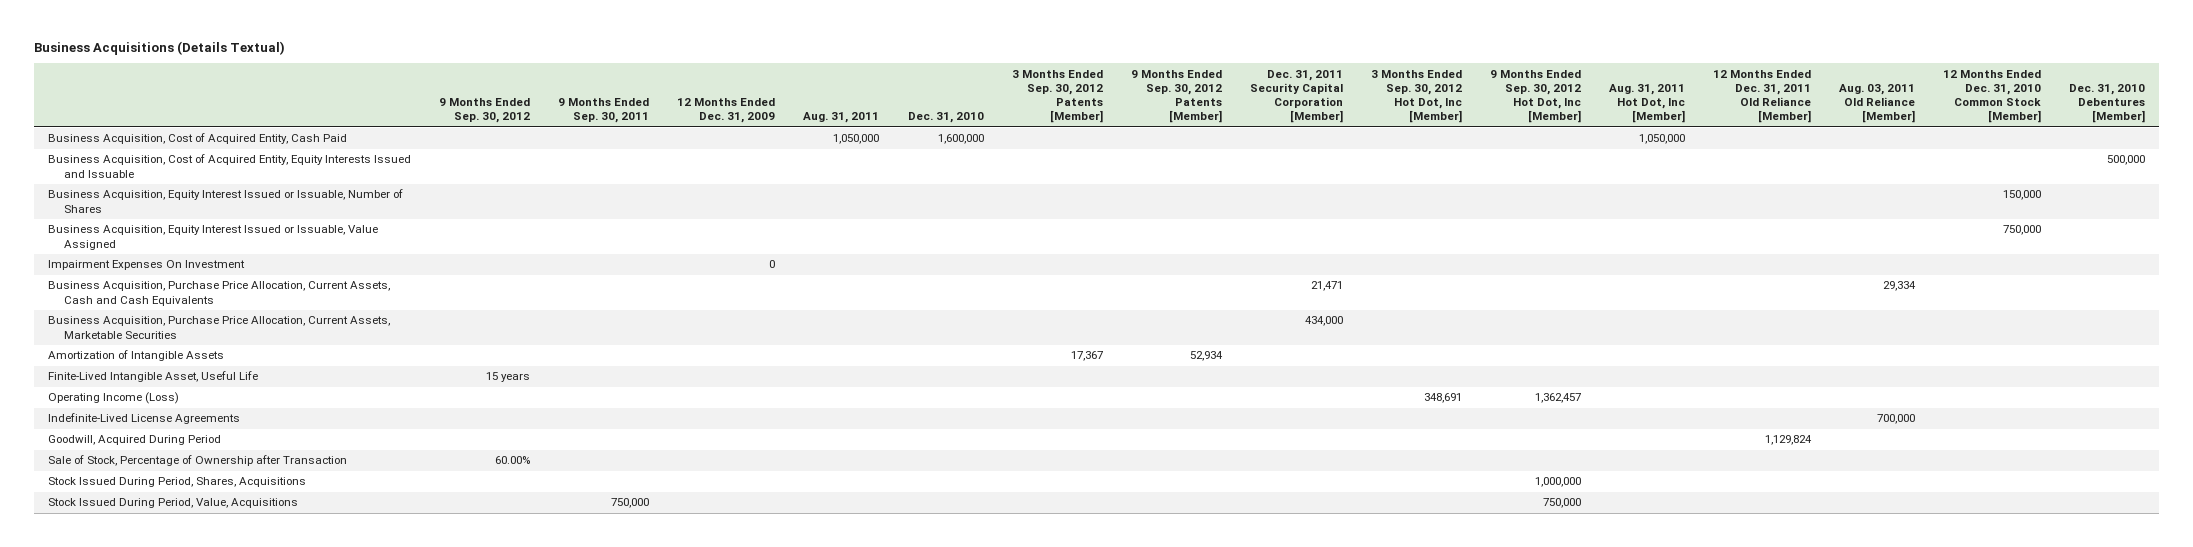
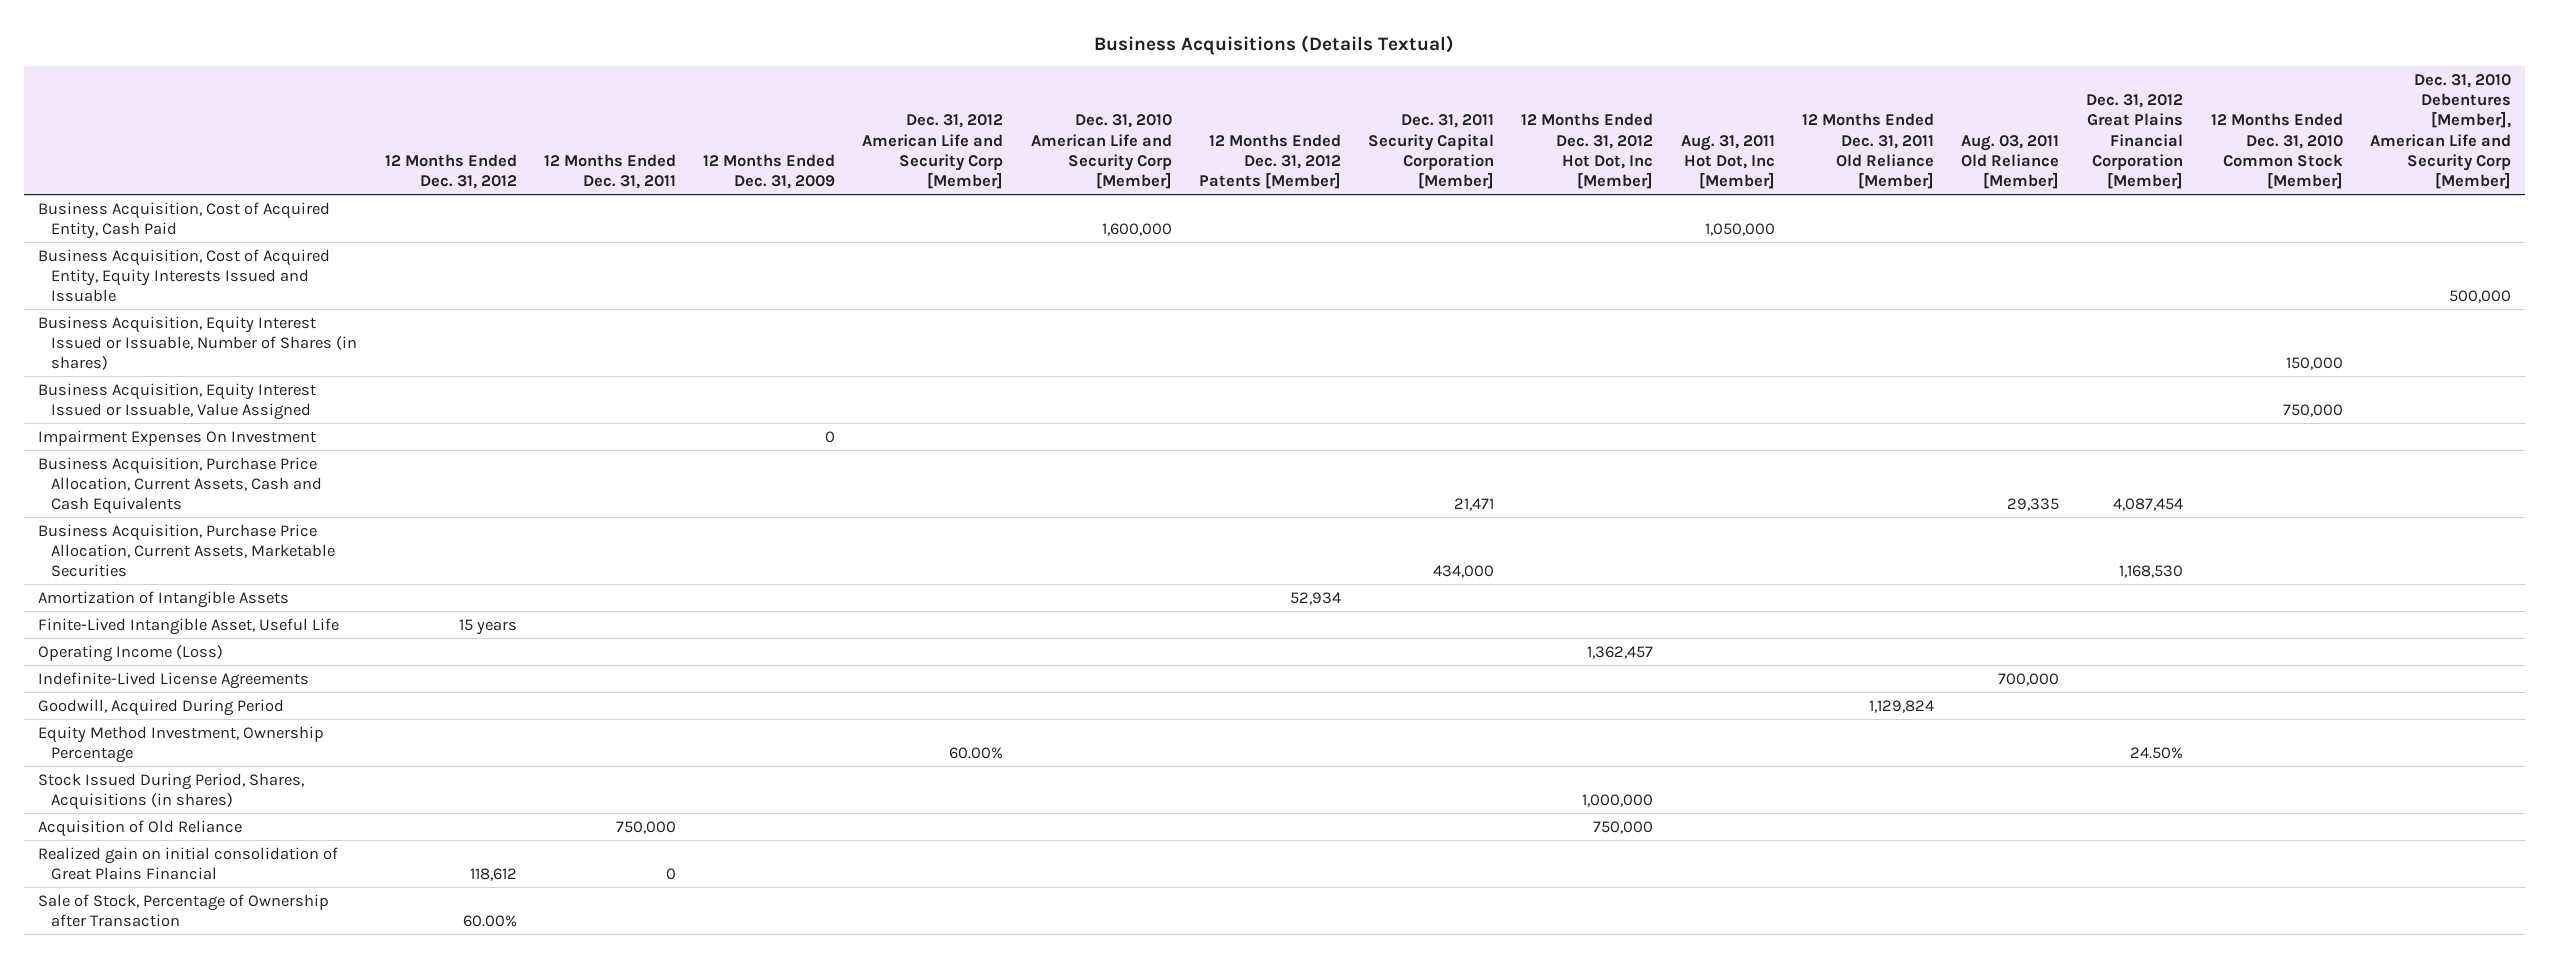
- | 9 Months Ended Sep. 30, 2012 | 9 Months Ended Sep. 30, 2011 | 12 Months Ended Dec. 31, 2009 | Aug. 31, 2011 | Dec. 31, 2010 | 3 Months Ended Sep. 30, 2012 Patents [Member] | 9 Months Ended Sep. 30, 2012 Patents [Member] | Dec. 31, 2011 Security Capital Corporation [Member] | 3 Months Ended Sep. 30, 2012 Hot Dot, Inc [Member] | 9 Months Ended Sep. 30, 2012 Hot Dot, Inc [Member] | Aug. 31, 2011 Hot Dot, Inc [Member] | 12 Months Ended Dec. 31, 2011 Old Reliance [Member] | Aug. 03, 2011 Old Reliance [Member] | 12 Months Ended Dec. 31, 2010 Common Stock [Member] | Dec. 31, 2010 Debentures [Member]
+ | 12 Months Ended Dec. 31, 2012 | 12 Months Ended Dec. 31, 2011 | 12 Months Ended Dec. 31, 2009 | Dec. 31, 2012 American Life and Security Corp [Member] | Dec. 31, 2010 American Life and Security Corp [Member] | 12 Months Ended Dec. 31, 2012 Patents [Member] | Dec. 31, 2011 Security Capital Corporation [Member] | 12 Months Ended Dec. 31, 2012 Hot Dot, Inc [Member] | Aug. 31, 2011 Hot Dot, Inc [Member] | 12 Months Ended Dec. 31, 2011 Old Reliance [Member] | Aug. 03, 2011 Old Reliance [Member] | Dec. 31, 2012 Great Plains Financial Corporation [Member] | 12 Months Ended Dec. 31, 2010 Common Stock [Member] | Dec. 31, 2010 Debentures [Member], American Life and Security Corp [Member]
- Business Acquisition, Equity Interest Issued or Issuable, Number of Shares | | | | | | | | | | | | | | 150,000 |
+ Business Acquisition, Equity Interest Issued or Issuable, Number of Shares (in shares) | | | | | | | | | | | | | 150,000 |
- Business Acquisition, Purchase Price Allocation, Current Assets, Cash and Cash Equivalents | | | | | | | | 21,471 | | | | | 29,334 | |
+ Business Acquisition, Purchase Price Allocation, Current Assets, Cash and Cash Equivalents | | | | | | | 21,471 | | | | 29,335 | 4,087,454 | |
+ Equity Method Investment, Ownership Percentage | | | | 60.00% | | | | | | | | 24.50% | |
+ Stock Issued During Period, Shares, Acquisitions (in shares) | | | | | | | | 1,000,000 | | | | | |
+ Acquisition of Old Reliance | | 750,000 | | | | | | 750,000 | | | | | |
+ Realized gain on initial consolidation of Great Plains Financial | 118,612 | 0 | | | | | | | | | | | |
- Stock Issued During Period, Shares, Acquisitions | | | | | | | | | | 1,000,000 | | | | |
- Stock Issued During Period, Value, Acquisitions | | 750,000 | | | | | | | | 750,000 | | | | |

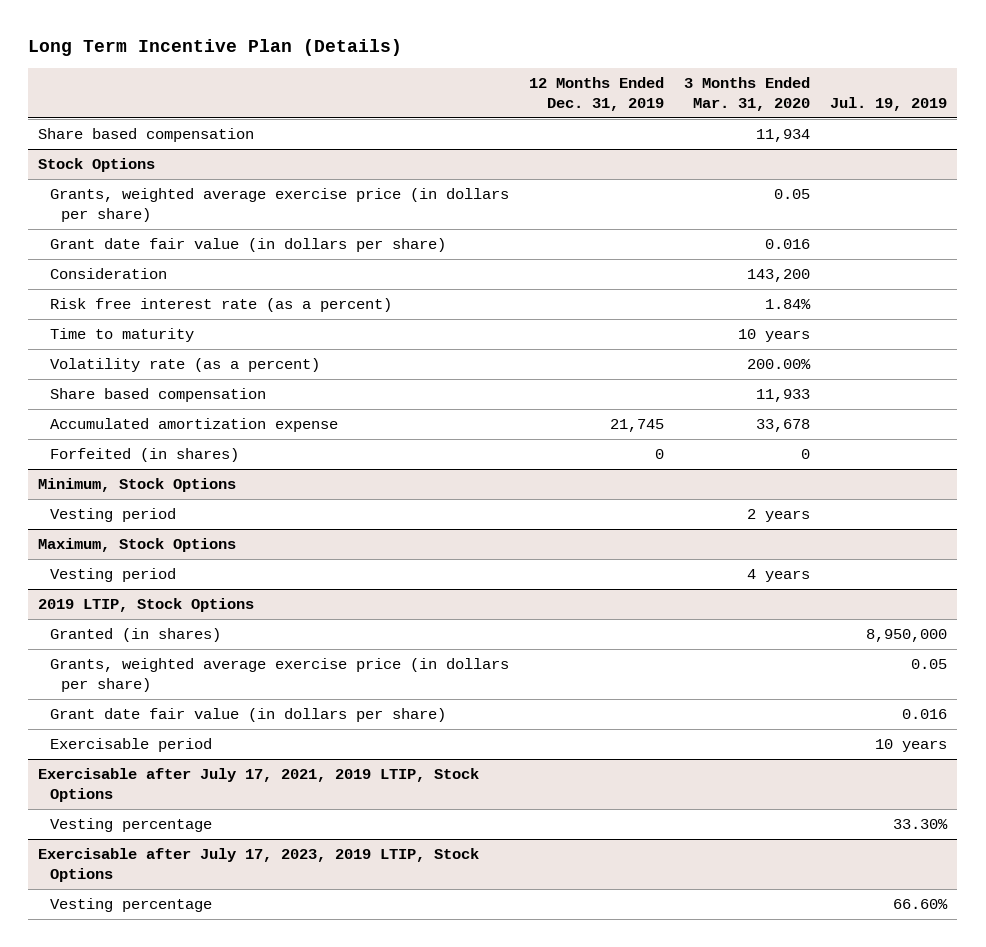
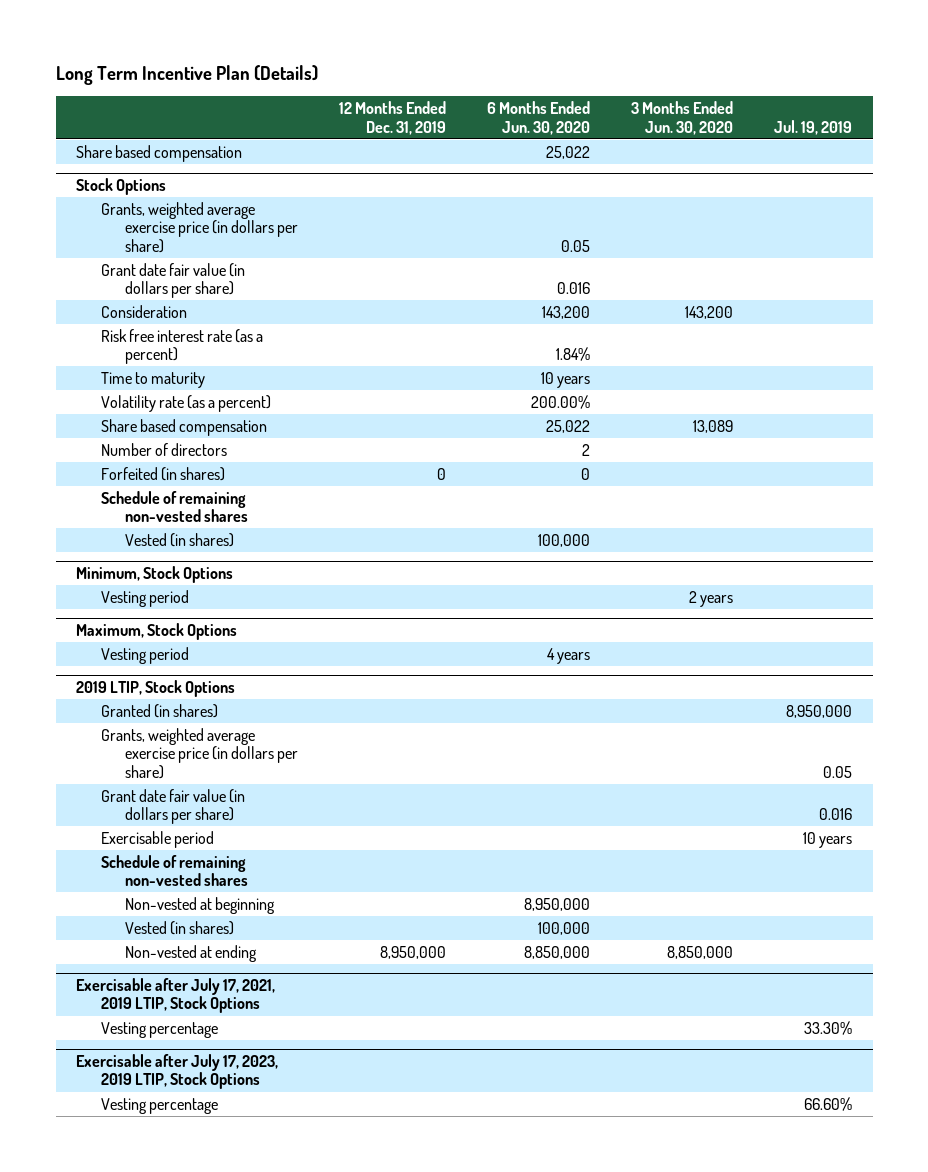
- | 12 Months Ended Dec. 31, 2019 | 3 Months Ended Mar. 31, 2020 | Jul. 19, 2019
+ | 12 Months Ended Dec. 31, 2019 | 6 Months Ended Jun. 30, 2020 | 3 Months Ended Jun. 30, 2020 | Jul. 19, 2019
@ Stock Options
- Accumulated amortization expense | 21,745 | 33,678 |
+ Number of directors | | 2 | |
+ Schedule of remaining non-vested shares
+ Vested (in shares) | | 100,000 | |
@ 2019 LTIP, Stock Options
+ Schedule of remaining non-vested shares
+ Non-vested at beginning | | 8,950,000 | |
+ Vested (in shares) | | 100,000 | |
+ Non-vested at ending | 8,950,000 | 8,850,000 | 8,850,000 |

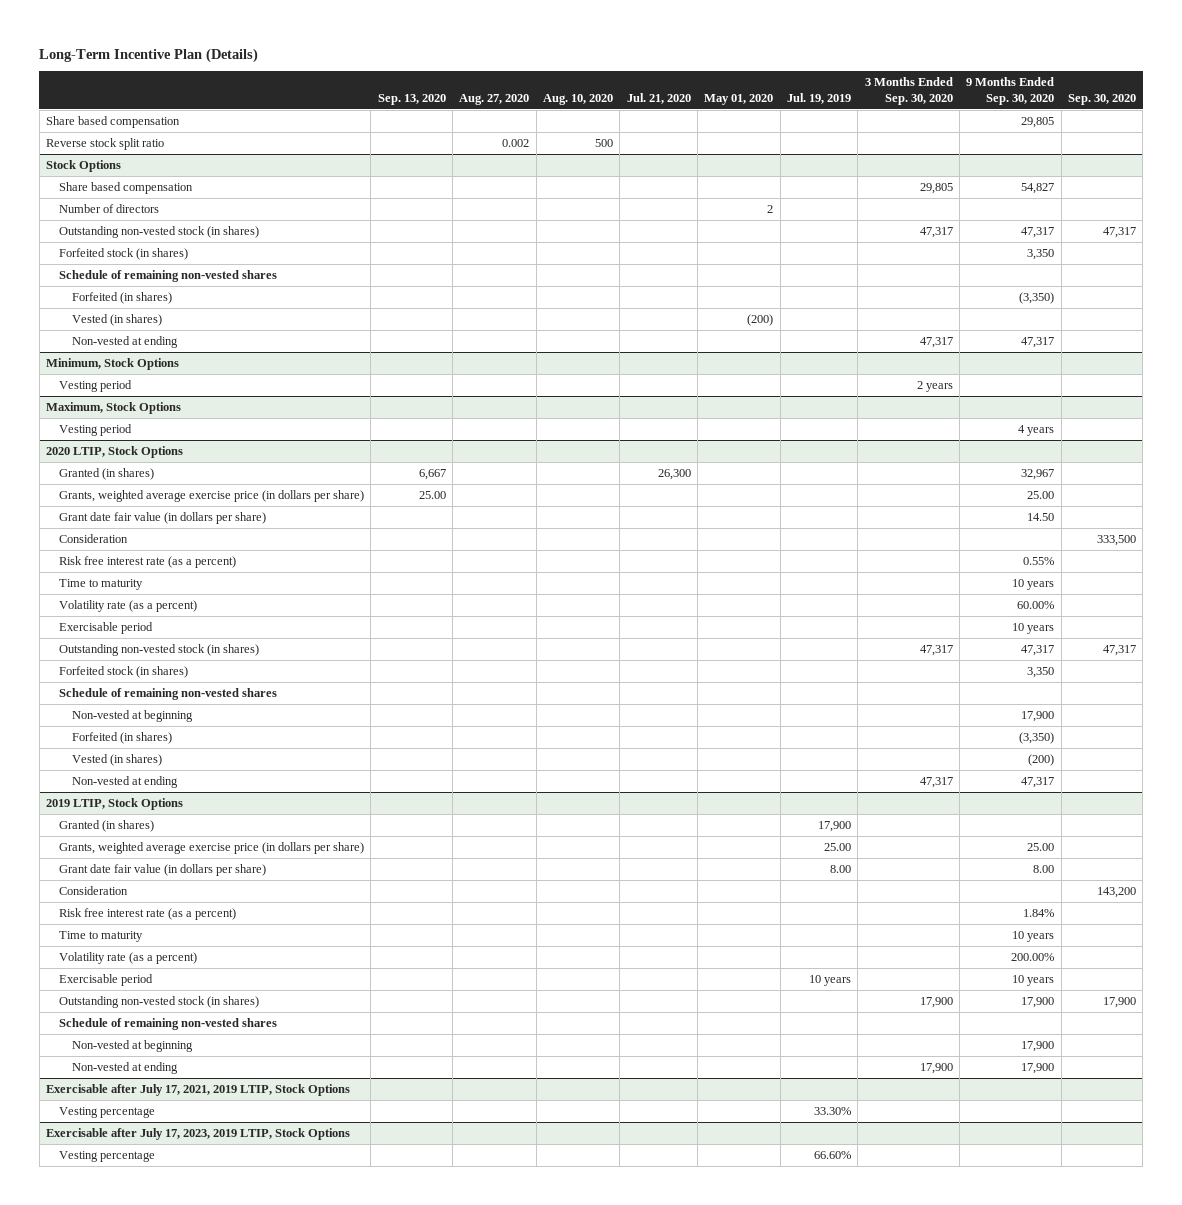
- Long Term Incentive Plan (Details)
+ Long-Term Incentive Plan (Details)
- | 12 Months Ended Dec. 31, 2019 | 6 Months Ended Jun. 30, 2020 | 3 Months Ended Jun. 30, 2020 | Jul. 19, 2019
+ | Sep. 13, 2020 | Aug. 27, 2020 | Aug. 10, 2020 | Jul. 21, 2020 | May 01, 2020 | Jul. 19, 2019 | 3 Months Ended Sep. 30, 2020 | 9 Months Ended Sep. 30, 2020 | Sep. 30, 2020
+ Reverse stock split ratio | | 0.002 | 500 | | | | | |
@ Stock Options
- Grants, weighted average exercise price (in dollars per share) | | 0.05 | |
- Grant date fair value (in dollars per share) | | 0.016 | |
- Consideration | | 143,200 | 143,200 |
- Risk free interest rate (as a percent) | | 1.84% | |
- Time to maturity | | 10 years | |
- Volatility rate (as a percent) | | 200.00% | |
+ Outstanding non-vested stock (in shares) | | | | | | | 47,317 | 47,317 | 47,317
+ Forfeited stock (in shares) | | | | | | | | 3,350 |
moved down: Forfeited (in shares) | | | | | | | | (3,350) |
+ Non-vested at ending | | | | | | | 47,317 | 47,317 |
+ 2020 LTIP, Stock Options
+ Granted (in shares) | 6,667 | | | 26,300 | | | | 32,967 |
+ Grants, weighted average exercise price (in dollars per share) | 25.00 | | | | | | | 25.00 |
+ Grant date fair value (in dollars per share) | | | | | | | | 14.50 |
+ Consideration | | | | | | | | | 333,500
+ Risk free interest rate (as a percent) | | | | | | | | 0.55% |
+ Time to maturity | | | | | | | | 10 years |
+ Volatility rate (as a percent) | | | | | | | | 60.00% |
+ Exercisable period | | | | | | | | 10 years |
+ Outstanding non-vested stock (in shares) | | | | | | | 47,317 | 47,317 | 47,317
+ Forfeited stock (in shares) | | | | | | | | 3,350 |
+ Schedule of remaining non-vested shares
+ Non-vested at beginning | | | | | | | | 17,900 |
+ Forfeited (in shares) | | | | | | | | (3,350) |
+ Vested (in shares) | | | | | | | | (200) |
+ Non-vested at ending | | | | | | | 47,317 | 47,317 |
@ 2019 LTIP, Stock Options
- Granted (in shares) | | | | 8,950,000
- Grants, weighted average exercise price (in dollars per share) | | | | 0.05
- Grant date fair value (in dollars per share) | | | | 0.016
+ Granted (in shares) | | | | | | 17,900 | | |
+ Grants, weighted average exercise price (in dollars per share) | | | | | | 25.00 | | 25.00 |
+ Grant date fair value (in dollars per share) | | | | | | 8.00 | | 8.00 |
+ Consideration | | | | | | | | | 143,200
+ Risk free interest rate (as a percent) | | | | | | | | 1.84% |
+ Time to maturity | | | | | | | | 10 years |
+ Volatility rate (as a percent) | | | | | | | | 200.00% |
+ Outstanding non-vested stock (in shares) | | | | | | | 17,900 | 17,900 | 17,900
- Vested (in shares) | | 100,000 | |

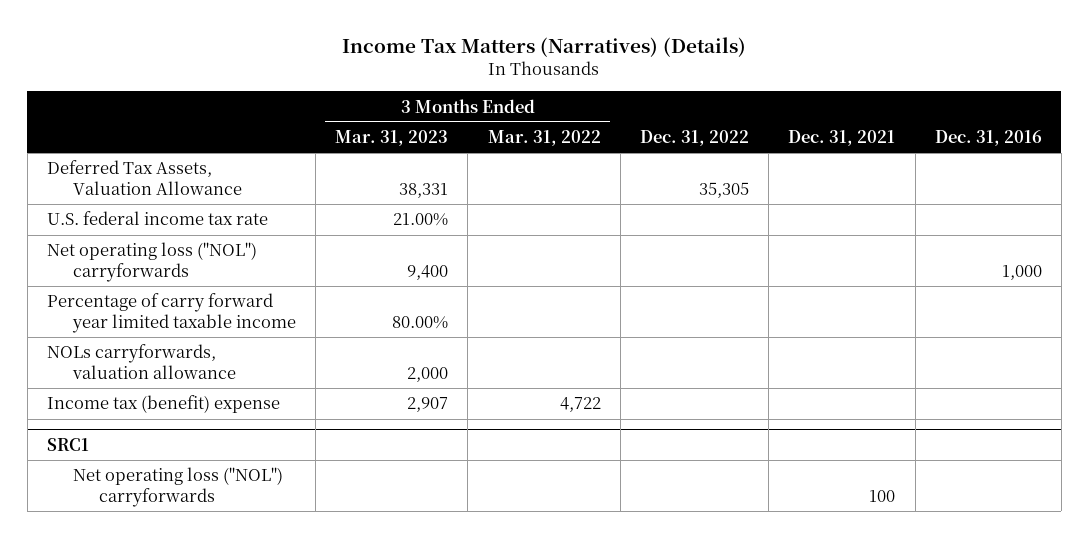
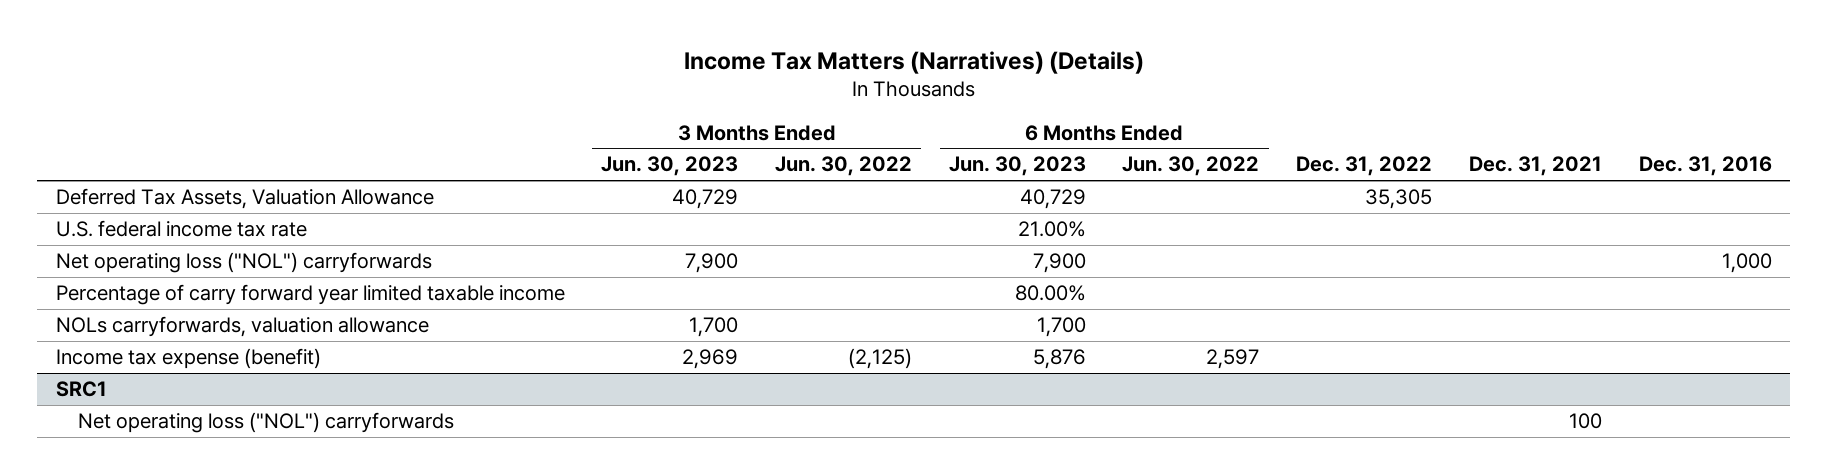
- | 3 Months Ended Mar. 31, 2023 | 3 Months Ended Mar. 31, 2022 | Dec. 31, 2022 | Dec. 31, 2021 | Dec. 31, 2016
+ | 3 Months Ended Jun. 30, 2023 | 3 Months Ended Jun. 30, 2022 | 6 Months Ended Jun. 30, 2023 | 6 Months Ended Jun. 30, 2022 | Dec. 31, 2022 | Dec. 31, 2021 | Dec. 31, 2016
- Income tax (benefit) expense | 2,907 | 4,722 | | |
+ Income tax expense (benefit) | 2,969 | (2,125) | 5,876 | 2,597 | | |

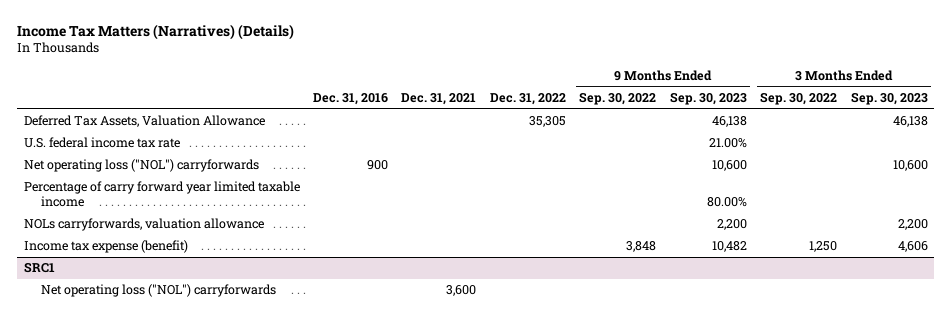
- | 3 Months Ended Jun. 30, 2023 | 3 Months Ended Jun. 30, 2022 | 6 Months Ended Jun. 30, 2023 | 6 Months Ended Jun. 30, 2022 | Dec. 31, 2022 | Dec. 31, 2021 | Dec. 31, 2016
+ | Dec. 31, 2016 | Dec. 31, 2021 | Dec. 31, 2022 | 9 Months Ended Sep. 30, 2022 | 9 Months Ended Sep. 30, 2023 | 3 Months Ended Sep. 30, 2022 | 3 Months Ended Sep. 30, 2023
- Net operating loss ("NOL") carryforwards | 7,900 | | 7,900 | | | | 1,000
+ Net operating loss ("NOL") carryforwards | 900 | | | | 10,600 | | 10,600
@ SRC1
- Net operating loss ("NOL") carryforwards | | | | | | 100 |
+ Net operating loss ("NOL") carryforwards | | 3,600 | | | | |

